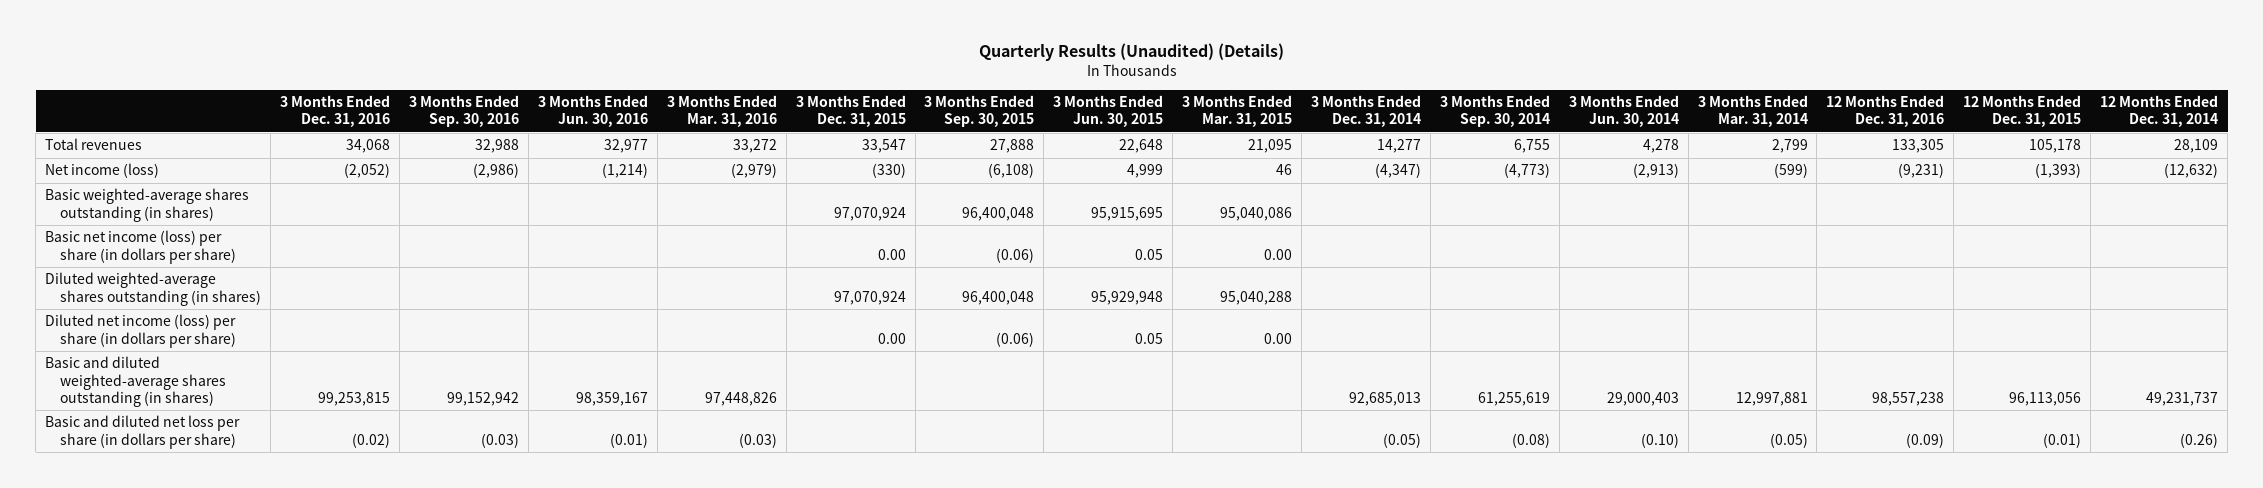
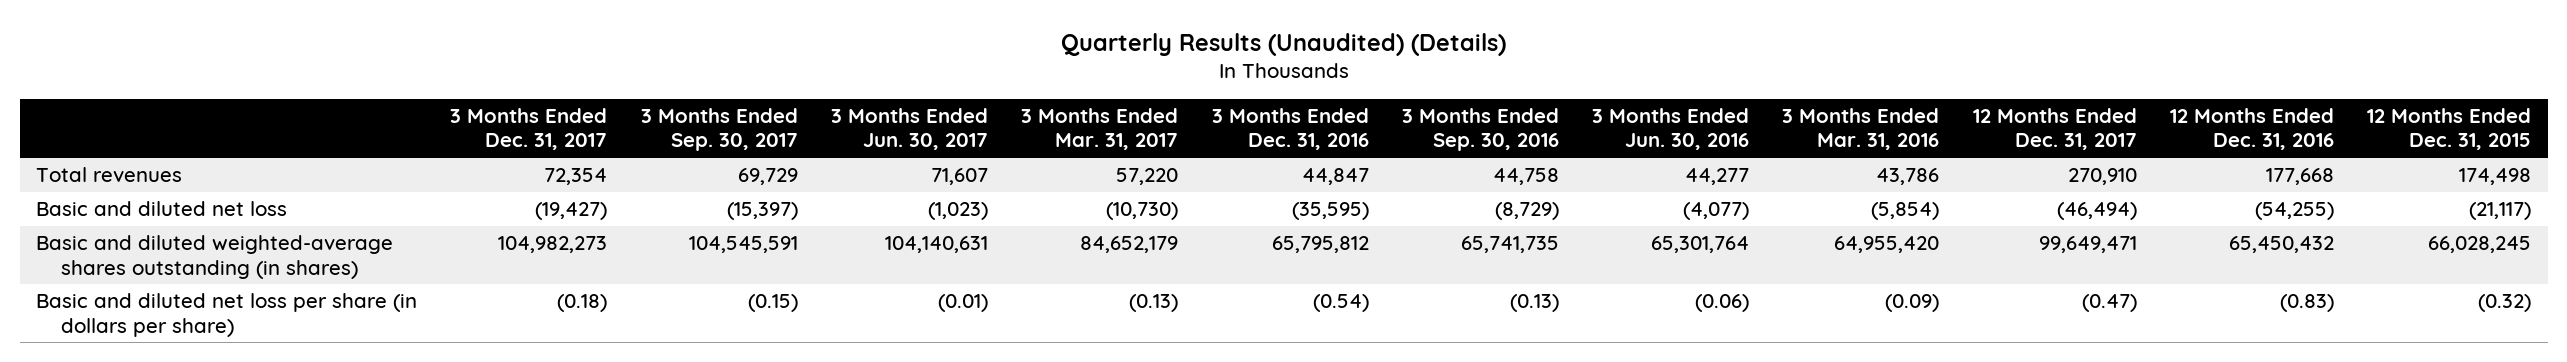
- | 3 Months Ended Dec. 31, 2016 | 3 Months Ended Sep. 30, 2016 | 3 Months Ended Jun. 30, 2016 | 3 Months Ended Mar. 31, 2016 | 3 Months Ended Dec. 31, 2015 | 3 Months Ended Sep. 30, 2015 | 3 Months Ended Jun. 30, 2015 | 3 Months Ended Mar. 31, 2015 | 3 Months Ended Dec. 31, 2014 | 3 Months Ended Sep. 30, 2014 | 3 Months Ended Jun. 30, 2014 | 3 Months Ended Mar. 31, 2014 | 12 Months Ended Dec. 31, 2016 | 12 Months Ended Dec. 31, 2015 | 12 Months Ended Dec. 31, 2014
+ | 3 Months Ended Dec. 31, 2017 | 3 Months Ended Sep. 30, 2017 | 3 Months Ended Jun. 30, 2017 | 3 Months Ended Mar. 31, 2017 | 3 Months Ended Dec. 31, 2016 | 3 Months Ended Sep. 30, 2016 | 3 Months Ended Jun. 30, 2016 | 3 Months Ended Mar. 31, 2016 | 12 Months Ended Dec. 31, 2017 | 12 Months Ended Dec. 31, 2016 | 12 Months Ended Dec. 31, 2015
- Total revenues | 34,068 | 32,988 | 32,977 | 33,272 | 33,547 | 27,888 | 22,648 | 21,095 | 14,277 | 6,755 | 4,278 | 2,799 | 133,305 | 105,178 | 28,109
- Net income (loss) | (2,052) | (2,986) | (1,214) | (2,979) | (330) | (6,108) | 4,999 | 46 | (4,347) | (4,773) | (2,913) | (599) | (9,231) | (1,393) | (12,632)
- Basic weighted-average shares outstanding (in shares) | | | | | 97,070,924 | 96,400,048 | 95,915,695 | 95,040,086 | | | | | | |
- Basic net income (loss) per share (in dollars per share) | | | | | 0.00 | (0.06) | 0.05 | 0.00 | | | | | | |
- Diluted weighted-average shares outstanding (in shares) | | | | | 97,070,924 | 96,400,048 | 95,929,948 | 95,040,288 | | | | | | |
- Diluted net income (loss) per share (in dollars per share) | | | | | 0.00 | (0.06) | 0.05 | 0.00 | | | | | | |
- Basic and diluted weighted-average shares outstanding (in shares) | 99,253,815 | 99,152,942 | 98,359,167 | 97,448,826 | | | | | 92,685,013 | 61,255,619 | 29,000,403 | 12,997,881 | 98,557,238 | 96,113,056 | 49,231,737
- Basic and diluted net loss per share (in dollars per share) | (0.02) | (0.03) | (0.01) | (0.03) | | | | | (0.05) | (0.08) | (0.10) | (0.05) | (0.09) | (0.01) | (0.26)
+ Total revenues | 72,354 | 69,729 | 71,607 | 57,220 | 44,847 | 44,758 | 44,277 | 43,786 | 270,910 | 177,668 | 174,498
+ Basic and diluted net loss | (19,427) | (15,397) | (1,023) | (10,730) | (35,595) | (8,729) | (4,077) | (5,854) | (46,494) | (54,255) | (21,117)
+ Basic and diluted weighted-average shares outstanding (in shares) | 104,982,273 | 104,545,591 | 104,140,631 | 84,652,179 | 65,795,812 | 65,741,735 | 65,301,764 | 64,955,420 | 99,649,471 | 65,450,432 | 66,028,245
+ Basic and diluted net loss per share (in dollars per share) | (0.18) | (0.15) | (0.01) | (0.13) | (0.54) | (0.13) | (0.06) | (0.09) | (0.47) | (0.83) | (0.32)

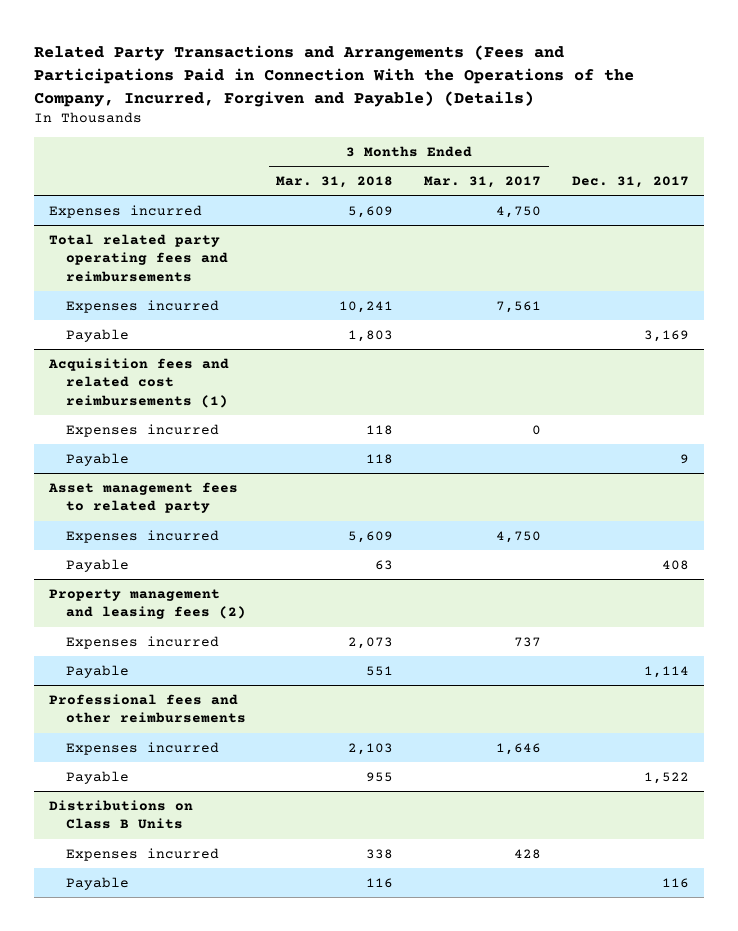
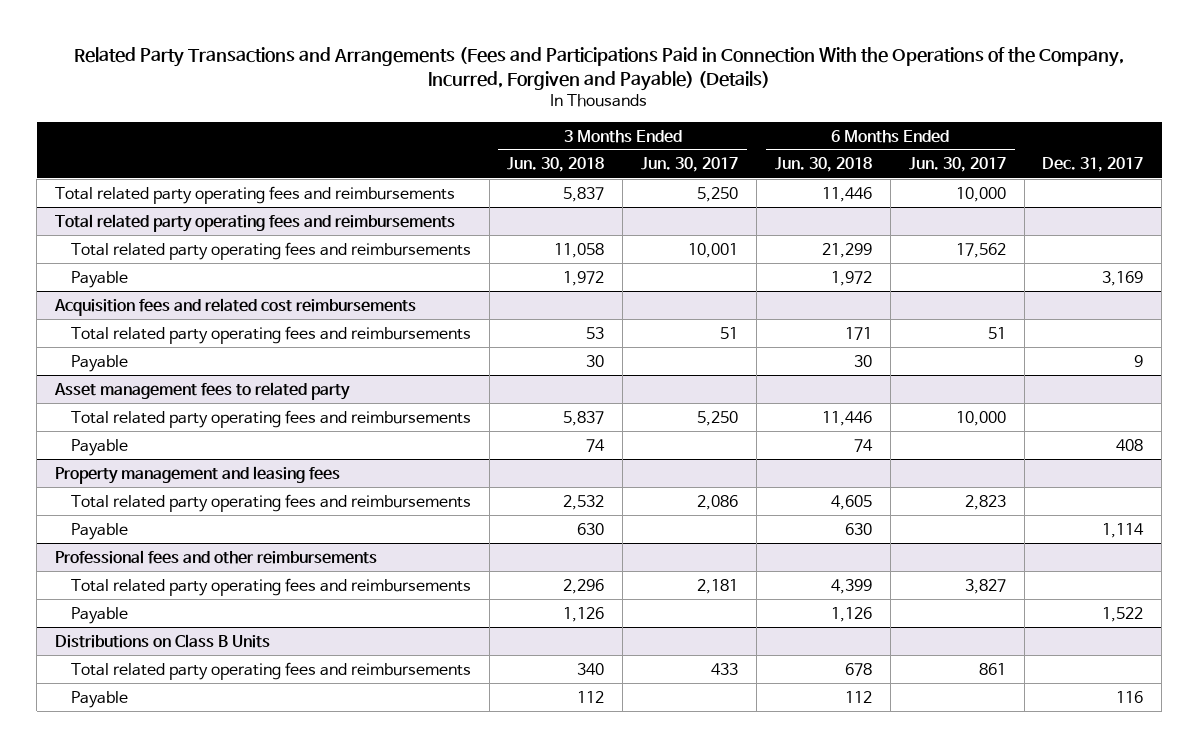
- | 3 Months Ended Mar. 31, 2018 | 3 Months Ended Mar. 31, 2017 | Dec. 31, 2017
+ | 3 Months Ended Jun. 30, 2018 | 3 Months Ended Jun. 30, 2017 | 6 Months Ended Jun. 30, 2018 | 6 Months Ended Jun. 30, 2017 | Dec. 31, 2017
- Expenses incurred | 5,609 | 4,750 |
+ Total related party operating fees and reimbursements | 5,837 | 5,250 | 11,446 | 10,000 |
@ Total related party operating fees and reimbursements
- Expenses incurred | 10,241 | 7,561 |
+ Total related party operating fees and reimbursements | 11,058 | 10,001 | 21,299 | 17,562 |
- Acquisition fees and related cost reimbursements (1)
- Expenses incurred | 118 | 0 |
+ Acquisition fees and related cost reimbursements
+ Total related party operating fees and reimbursements | 53 | 51 | 171 | 51 |
@ Asset management fees to related party
- Expenses incurred | 5,609 | 4,750 |
+ Total related party operating fees and reimbursements | 5,837 | 5,250 | 11,446 | 10,000 |
- Property management and leasing fees (2)
- Expenses incurred | 2,073 | 737 |
+ Property management and leasing fees
+ Total related party operating fees and reimbursements | 2,532 | 2,086 | 4,605 | 2,823 |
@ Professional fees and other reimbursements
- Expenses incurred | 2,103 | 1,646 |
+ Total related party operating fees and reimbursements | 2,296 | 2,181 | 4,399 | 3,827 |
@ Distributions on Class B Units
- Expenses incurred | 338 | 428 |
+ Total related party operating fees and reimbursements | 340 | 433 | 678 | 861 |

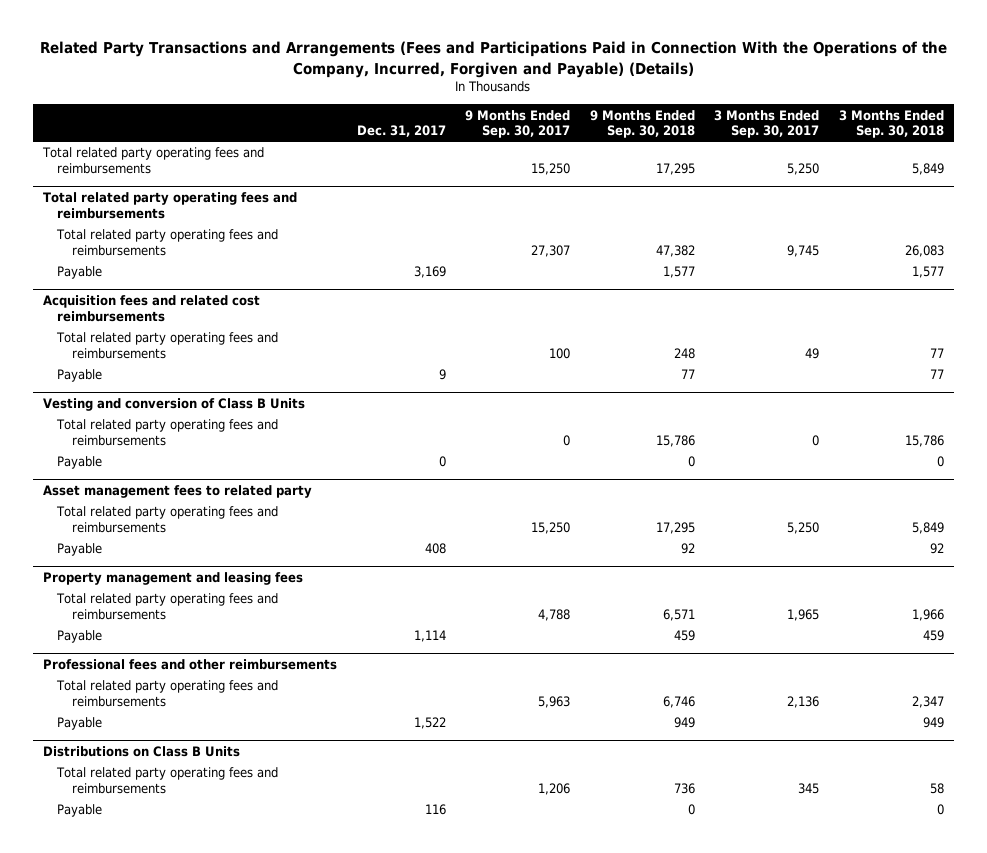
- | 3 Months Ended Jun. 30, 2018 | 3 Months Ended Jun. 30, 2017 | 6 Months Ended Jun. 30, 2018 | 6 Months Ended Jun. 30, 2017 | Dec. 31, 2017
+ | Dec. 31, 2017 | 9 Months Ended Sep. 30, 2017 | 9 Months Ended Sep. 30, 2018 | 3 Months Ended Sep. 30, 2017 | 3 Months Ended Sep. 30, 2018
+ Vesting and conversion of Class B Units
+ Total related party operating fees and reimbursements | | 0 | 15,786 | 0 | 15,786
+ Payable | 0 | | 0 | | 0

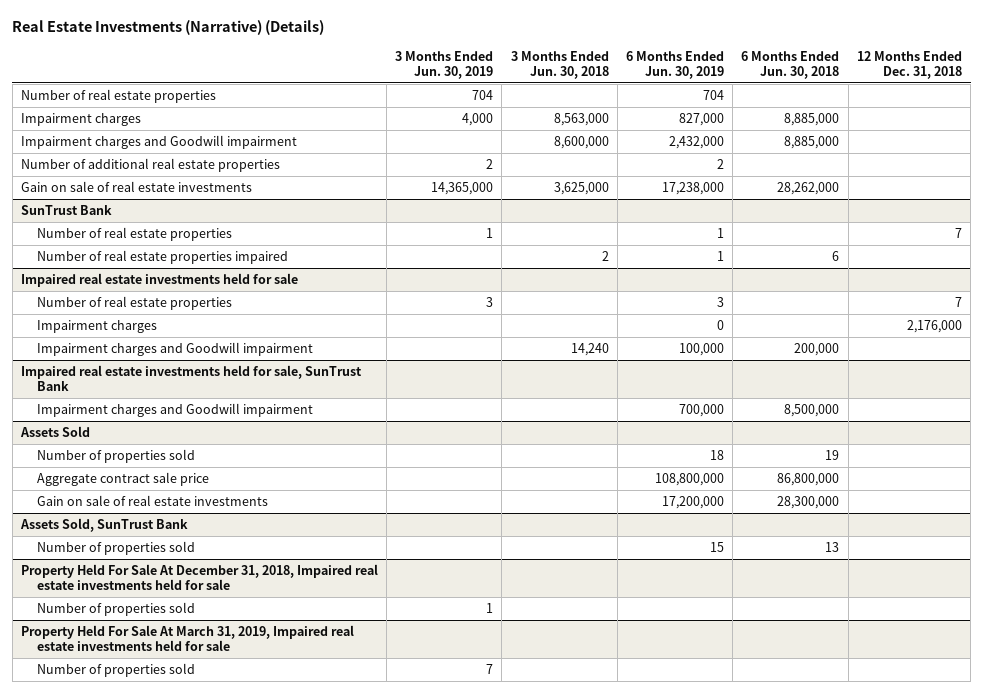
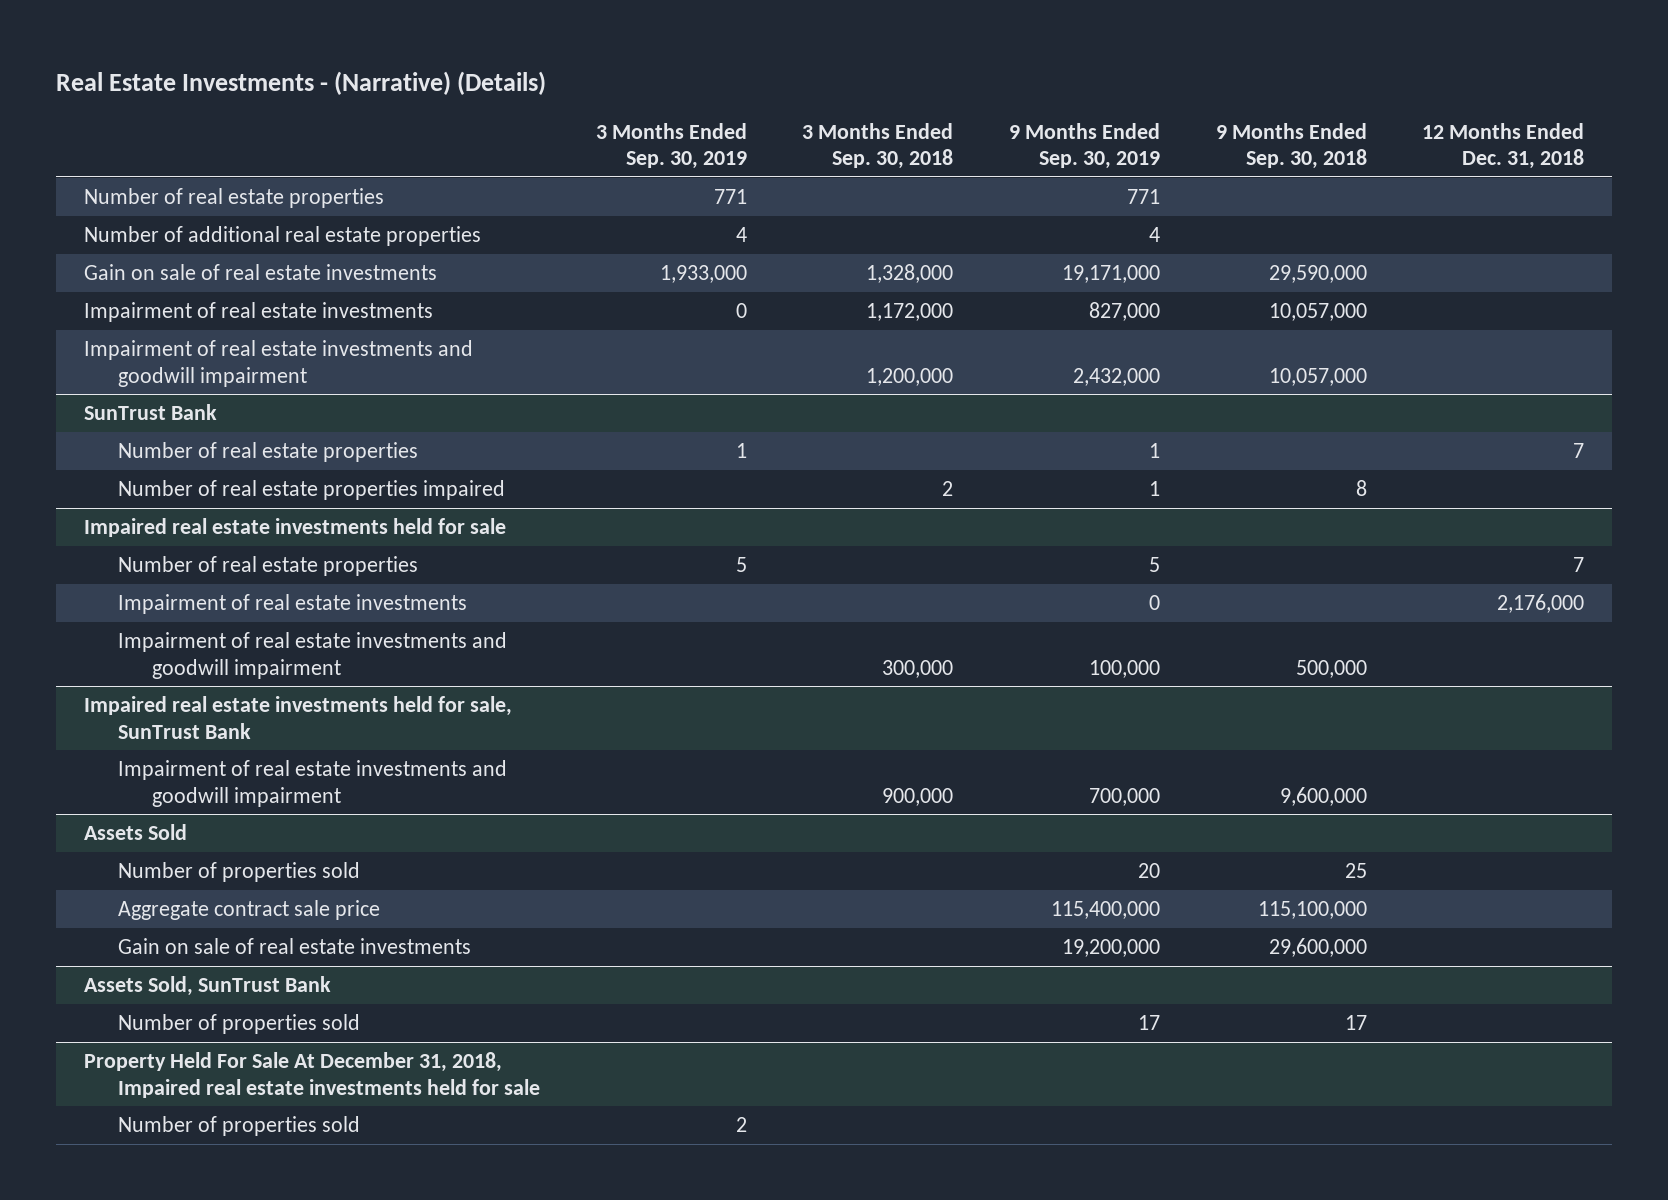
- Real Estate Investments (Narrative) (Details)
+ Real Estate Investments - (Narrative) (Details)
- | 3 Months Ended Jun. 30, 2019 | 3 Months Ended Jun. 30, 2018 | 6 Months Ended Jun. 30, 2019 | 6 Months Ended Jun. 30, 2018 | 12 Months Ended Dec. 31, 2018
+ | 3 Months Ended Sep. 30, 2019 | 3 Months Ended Sep. 30, 2018 | 9 Months Ended Sep. 30, 2019 | 9 Months Ended Sep. 30, 2018 | 12 Months Ended Dec. 31, 2018
- Impairment charges | 4,000 | 8,563,000 | 827,000 | 8,885,000 |
- Impairment charges and Goodwill impairment | | 8,600,000 | 2,432,000 | 8,885,000 |
+ Impairment of real estate investments | 0 | 1,172,000 | 827,000 | 10,057,000 |
+ Impairment of real estate investments and goodwill impairment | | 1,200,000 | 2,432,000 | 10,057,000 |
@ Impaired real estate investments held for sale
- Impairment charges | | | 0 | | 2,176,000
- Impairment charges and Goodwill impairment | | 14,240 | 100,000 | 200,000 |
+ Impairment of real estate investments | | | 0 | | 2,176,000
+ Impairment of real estate investments and goodwill impairment | | 300,000 | 100,000 | 500,000 |
@ Impaired real estate investments held for sale, SunTrust Bank
- Impairment charges and Goodwill impairment | | | 700,000 | 8,500,000 |
+ Impairment of real estate investments and goodwill impairment | | 900,000 | 700,000 | 9,600,000 |
- Property Held For Sale At March 31, 2019, Impaired real estate investments held for sale
- Number of properties sold | 7 | | | |

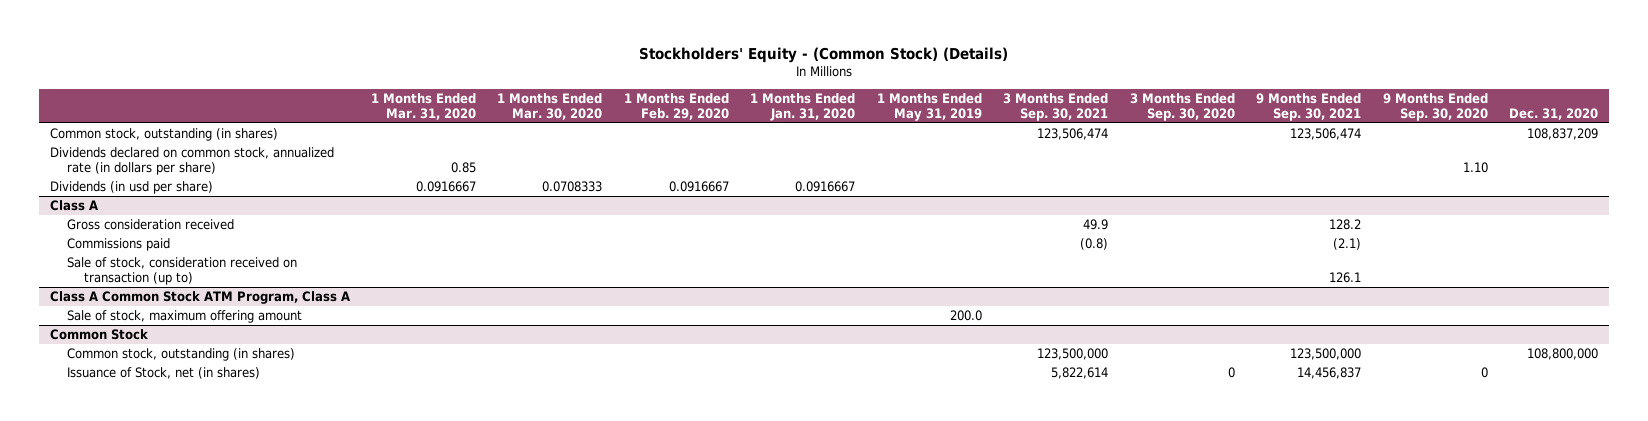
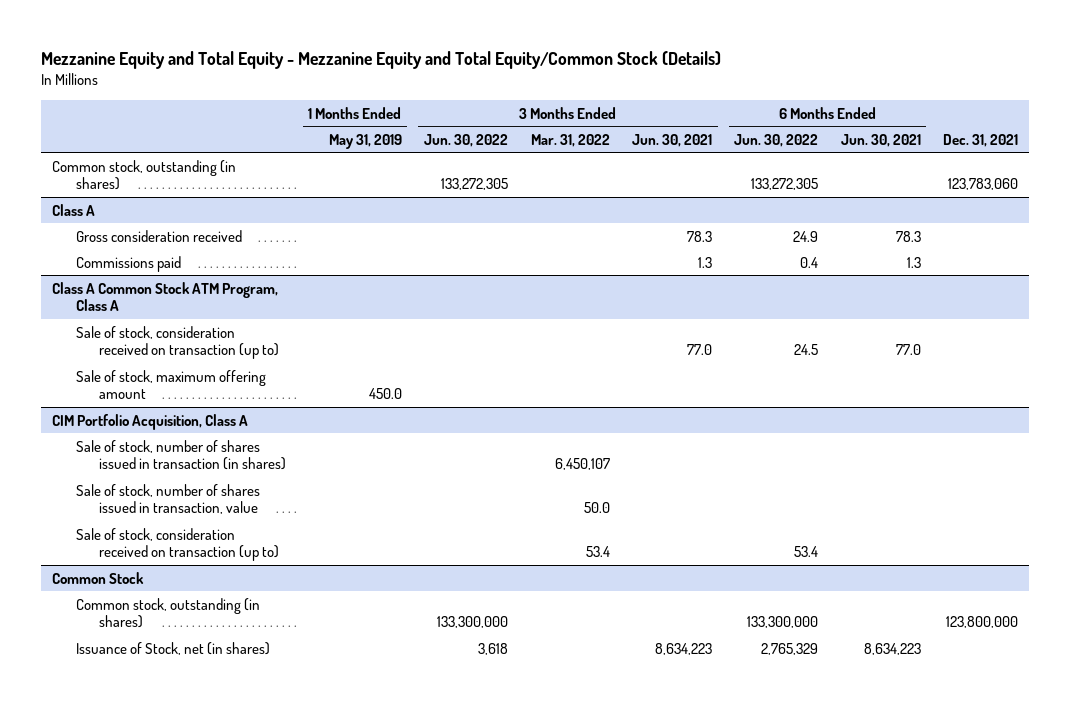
- Stockholders' Equity - (Common Stock) (Details)
+ Mezzanine Equity and Total Equity - Mezzanine Equity and Total Equity/Common Stock (Details)
- | 1 Months Ended Mar. 31, 2020 | 1 Months Ended Mar. 30, 2020 | 1 Months Ended Feb. 29, 2020 | 1 Months Ended Jan. 31, 2020 | 1 Months Ended May 31, 2019 | 3 Months Ended Sep. 30, 2021 | 3 Months Ended Sep. 30, 2020 | 9 Months Ended Sep. 30, 2021 | 9 Months Ended Sep. 30, 2020 | Dec. 31, 2020
+ | 1 Months Ended May 31, 2019 | 3 Months Ended Jun. 30, 2022 | 3 Months Ended Mar. 31, 2022 | 3 Months Ended Jun. 30, 2021 | 6 Months Ended Jun. 30, 2022 | 6 Months Ended Jun. 30, 2021 | Dec. 31, 2021
- Dividends declared on common stock, annualized rate (in dollars per share) | 0.85 | | | | | | | | 1.10 |
- Dividends (in usd per share) | 0.0916667 | 0.0708333 | 0.0916667 | 0.0916667 | | | | | |
@ Class A
- Sale of stock, consideration received on transaction (up to) | | | | | | | | 126.1 | |
@ Class A Common Stock ATM Program, Class A
- Sale of stock, maximum offering amount | | | | | 200.0 | | | | |
+ Sale of stock, consideration received on transaction (up to) | | | | 77.0 | 24.5 | 77.0 |
+ Sale of stock, maximum offering amount | 450.0 | | | | | |
+ CIM Portfolio Acquisition, Class A
+ Sale of stock, number of shares issued in transaction (in shares) | | | 6,450,107 | | | |
+ Sale of stock, number of shares issued in transaction, value | | | 50.0 | | | |
+ Sale of stock, consideration received on transaction (up to) | | | 53.4 | | 53.4 | |

